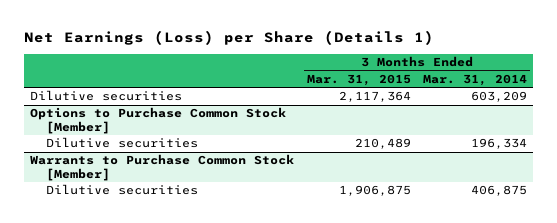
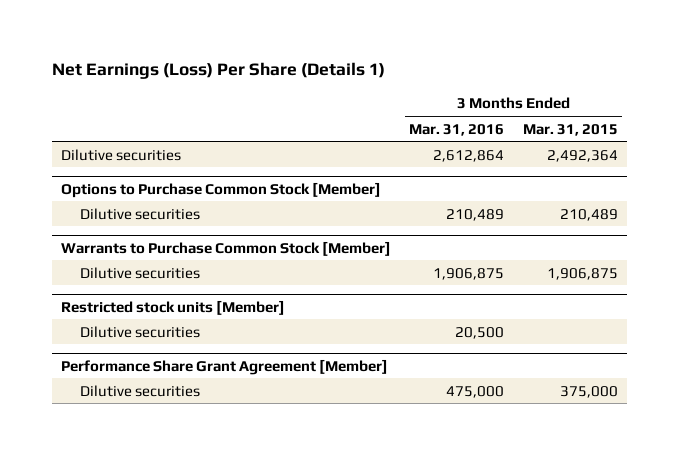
- Net Earnings (Loss) per Share (Details 1)
+ Net Earnings (Loss) Per Share (Details 1)
- | 3 Months Ended Mar. 31, 2015 | 3 Months Ended Mar. 31, 2014
+ | 3 Months Ended Mar. 31, 2016 | 3 Months Ended Mar. 31, 2015
- Dilutive securities | 2,117,364 | 603,209
+ Dilutive securities | 2,612,864 | 2,492,364
+ Restricted stock units [Member]
+ Dilutive securities | 20,500 |
+ Performance Share Grant Agreement [Member]
+ Dilutive securities | 475,000 | 375,000

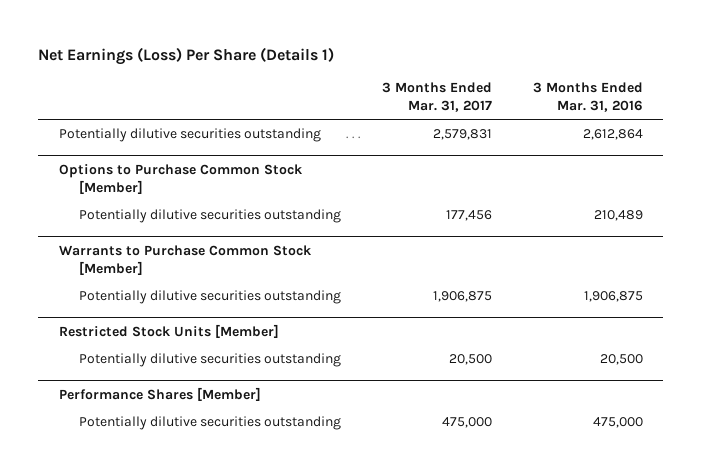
- | 3 Months Ended Mar. 31, 2016 | 3 Months Ended Mar. 31, 2015
+ | 3 Months Ended Mar. 31, 2017 | 3 Months Ended Mar. 31, 2016
- Dilutive securities | 2,612,864 | 2,492,364
+ Potentially dilutive securities outstanding | 2,579,831 | 2,612,864
@ Options to Purchase Common Stock [Member]
- Dilutive securities | 210,489 | 210,489
+ Potentially dilutive securities outstanding | 177,456 | 210,489
@ Warrants to Purchase Common Stock [Member]
- Dilutive securities | 1,906,875 | 1,906,875
- Restricted stock units [Member]
- Dilutive securities | 20,500 |
- Performance Share Grant Agreement [Member]
- Dilutive securities | 475,000 | 375,000
@ Warrants to Purchase Common Stock [Member]
+ Potentially dilutive securities outstanding | 1,906,875 | 1,906,875
+ Restricted Stock Units [Member]
+ Potentially dilutive securities outstanding | 20,500 | 20,500
+ Performance Shares [Member]
+ Potentially dilutive securities outstanding | 475,000 | 475,000

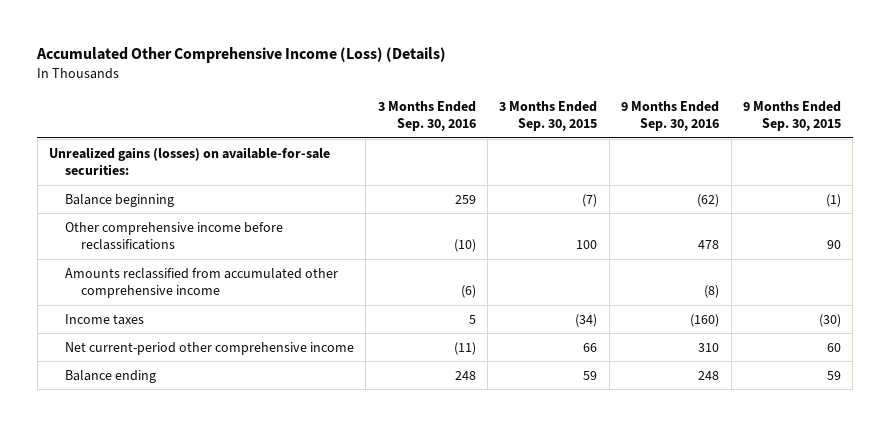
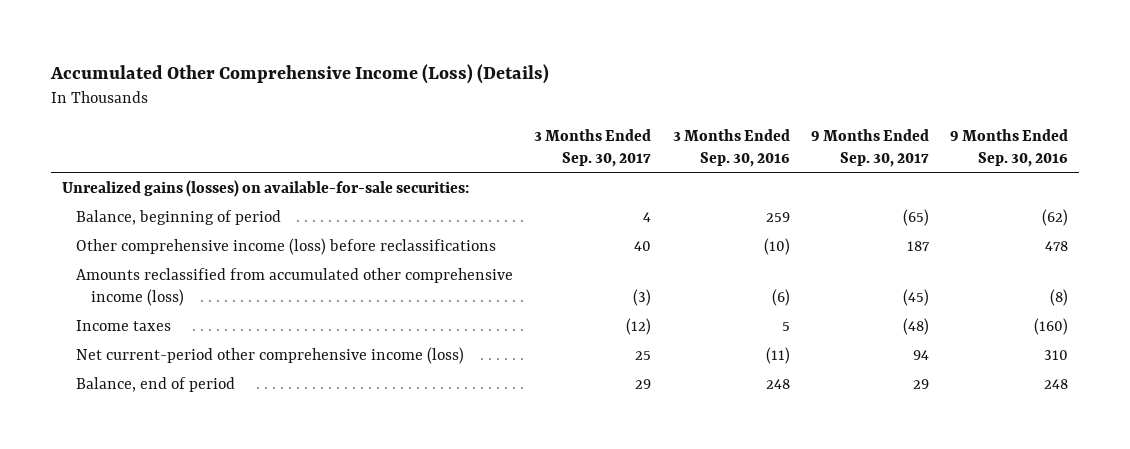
- | 3 Months Ended Sep. 30, 2016 | 3 Months Ended Sep. 30, 2015 | 9 Months Ended Sep. 30, 2016 | 9 Months Ended Sep. 30, 2015
+ | 3 Months Ended Sep. 30, 2017 | 3 Months Ended Sep. 30, 2016 | 9 Months Ended Sep. 30, 2017 | 9 Months Ended Sep. 30, 2016
- Balance beginning | 259 | (7) | (62) | (1)
- Other comprehensive income before reclassifications | (10) | 100 | 478 | 90
- Amounts reclassified from accumulated other comprehensive income | (6) | | (8) |
+ Balance, beginning of period | 4 | 259 | (65) | (62)
+ Other comprehensive income (loss) before reclassifications | 40 | (10) | 187 | 478
+ Amounts reclassified from accumulated other comprehensive income (loss) | (3) | (6) | (45) | (8)
- Net current-period other comprehensive income | (11) | 66 | 310 | 60
- Balance ending | 248 | 59 | 248 | 59
+ Net current-period other comprehensive income (loss) | 25 | (11) | 94 | 310
+ Balance, end of period | 29 | 248 | 29 | 248

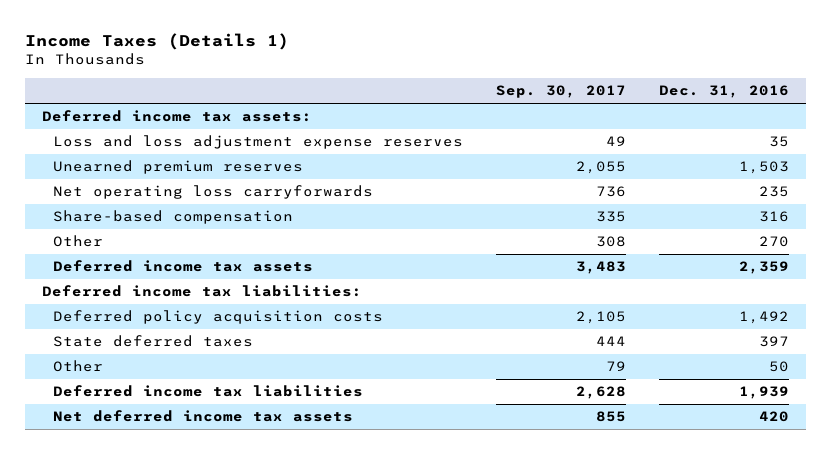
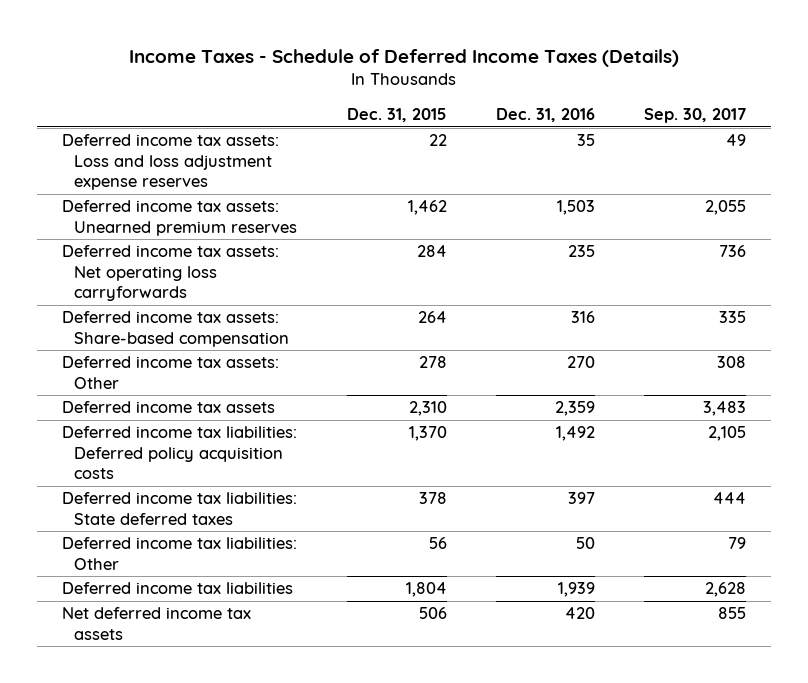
- Income Taxes (Details 1)
+ Income Taxes - Schedule of Deferred Income Taxes (Details)
- | Sep. 30, 2017 | Dec. 31, 2016
+ | Dec. 31, 2015 | Dec. 31, 2016 | Sep. 30, 2017
- Deferred income tax assets:
- Loss and loss adjustment expense reserves | 49 | 35
- Unearned premium reserves | 2,055 | 1,503
- Net operating loss carryforwards | 736 | 235
- Share-based compensation | 335 | 316
- Other | 308 | 270
+ Deferred income tax assets: Loss and loss adjustment expense reserves | 22 | 35 | 49
+ Deferred income tax assets: Unearned premium reserves | 1,462 | 1,503 | 2,055
+ Deferred income tax assets: Net operating loss carryforwards | 284 | 235 | 736
+ Deferred income tax assets: Share-based compensation | 264 | 316 | 335
+ Deferred income tax assets: Other | 278 | 270 | 308
- Deferred income tax liabilities:
- Deferred policy acquisition costs | 2,105 | 1,492
- State deferred taxes | 444 | 397
- Other | 79 | 50
+ Deferred income tax liabilities: Deferred policy acquisition costs | 1,370 | 1,492 | 2,105
+ Deferred income tax liabilities: State deferred taxes | 378 | 397 | 444
+ Deferred income tax liabilities: Other | 56 | 50 | 79

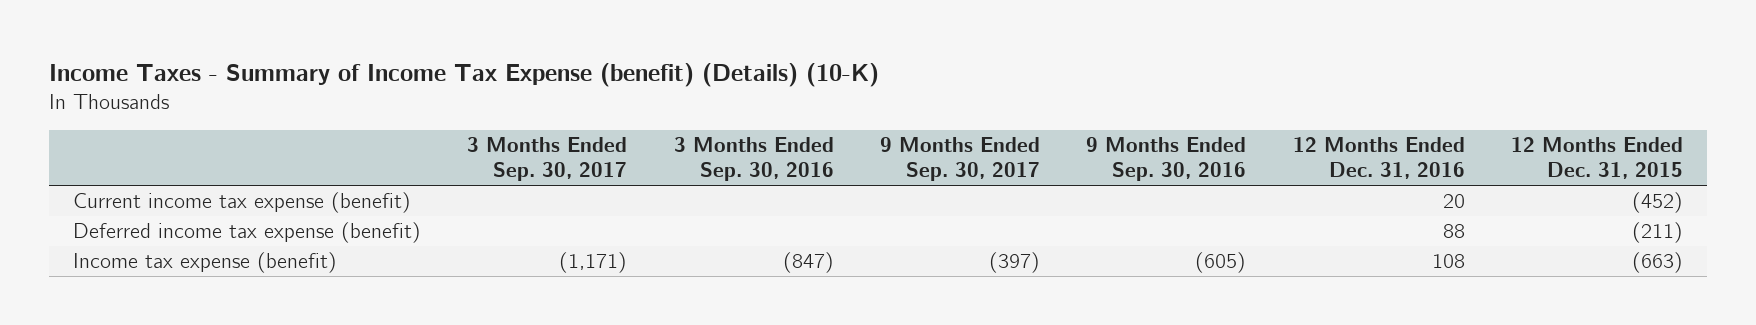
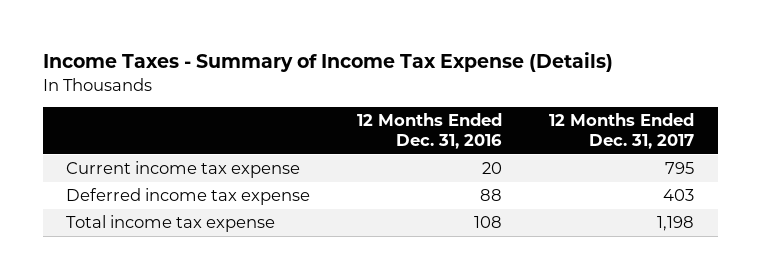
- Income Taxes - Summary of Income Tax Expense (benefit) (Details) (10-K)
+ Income Taxes - Summary of Income Tax Expense (Details)
- | 3 Months Ended Sep. 30, 2017 | 3 Months Ended Sep. 30, 2016 | 9 Months Ended Sep. 30, 2017 | 9 Months Ended Sep. 30, 2016 | 12 Months Ended Dec. 31, 2016 | 12 Months Ended Dec. 31, 2015
+ | 12 Months Ended Dec. 31, 2016 | 12 Months Ended Dec. 31, 2017
- Current income tax expense (benefit) | | | | | 20 | (452)
- Deferred income tax expense (benefit) | | | | | 88 | (211)
- Income tax expense (benefit) | (1,171) | (847) | (397) | (605) | 108 | (663)
+ Current income tax expense | 20 | 795
+ Deferred income tax expense | 88 | 403
+ Total income tax expense | 108 | 1,198

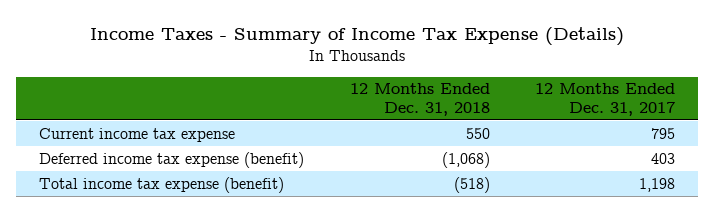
- | 12 Months Ended Dec. 31, 2016 | 12 Months Ended Dec. 31, 2017
+ | 12 Months Ended Dec. 31, 2018 | 12 Months Ended Dec. 31, 2017
- Deferred income tax expense | 88 | 403
- Total income tax expense | 108 | 1,198
+ Deferred income tax expense (benefit) | (1,068) | 403
+ Total income tax expense (benefit) | (518) | 1,198

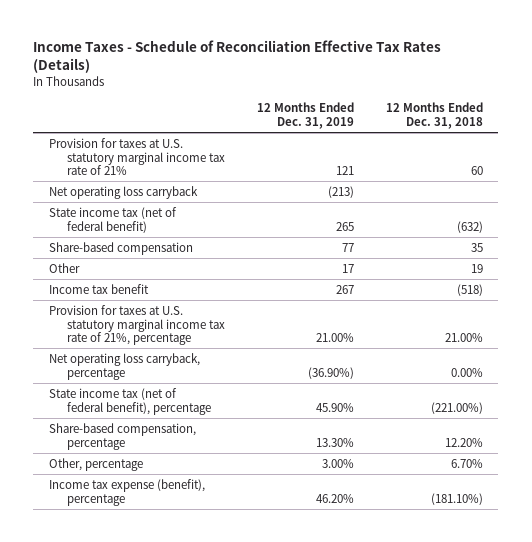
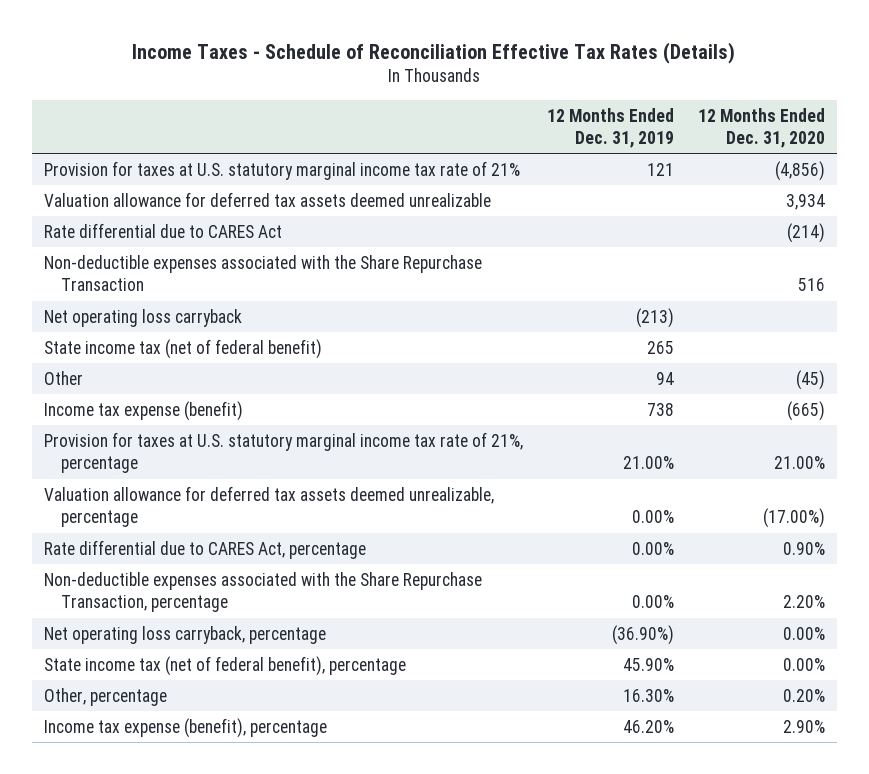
- | 12 Months Ended Dec. 31, 2019 | 12 Months Ended Dec. 31, 2018
+ | 12 Months Ended Dec. 31, 2019 | 12 Months Ended Dec. 31, 2020
+ Valuation allowance for deferred tax assets deemed unrealizable | | 3,934
+ Rate differential due to CARES Act | | (214)
+ Non-deductible expenses associated with the Share Repurchase Transaction | | 516
- Share-based compensation | 77 | 35
- Other | 17 | 19
- Income tax benefit | 267 | (518)
+ Other | 94 | (45)
+ Income tax expense (benefit) | 738 | (665)
+ Valuation allowance for deferred tax assets deemed unrealizable, percentage | 0.00% | (17.00%)
+ Rate differential due to CARES Act, percentage | 0.00% | 0.90%
+ Non-deductible expenses associated with the Share Repurchase Transaction, percentage | 0.00% | 2.20%
- Share-based compensation, percentage | 13.30% | 12.20%
- Other, percentage | 3.00% | 6.70%
+ Other, percentage | 16.30% | 0.20%

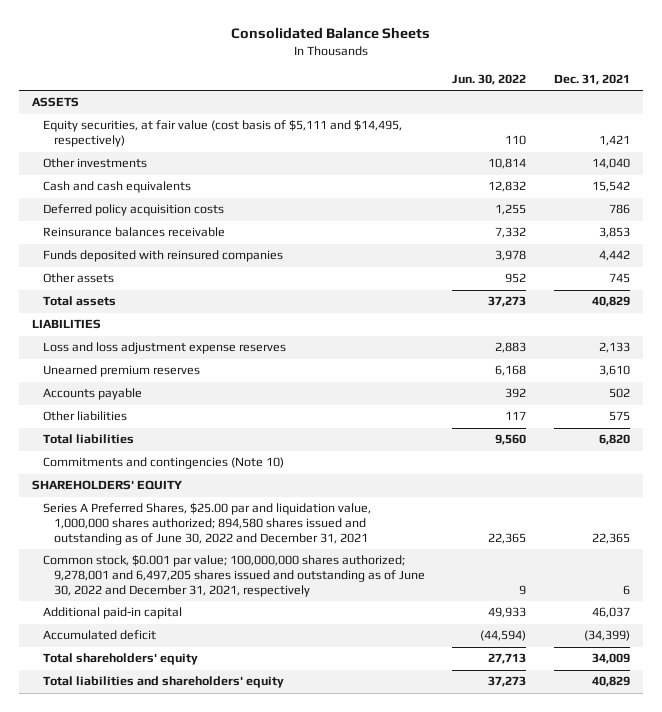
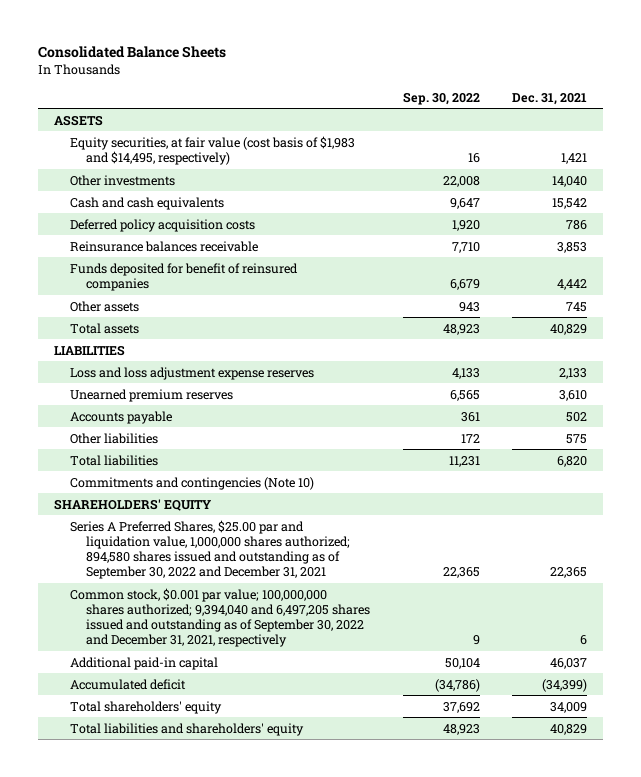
- | Jun. 30, 2022 | Dec. 31, 2021
+ | Sep. 30, 2022 | Dec. 31, 2021
- Equity securities, at fair value (cost basis of $5,111 and $14,495, respectively) | 110 | 1,421
+ Equity securities, at fair value (cost basis of $1,983 and $14,495, respectively) | 16 | 1,421
- Funds deposited with reinsured companies | 3,978 | 4,442
+ Funds deposited for benefit of reinsured companies | 6,679 | 4,442
- Series A Preferred Shares, $25.00 par and liquidation value, 1,000,000 shares authorized; 894,580 shares issued and outstanding as of June 30, 2022 and December 31, 2021 | 22,365 | 22,365
- Common stock, $0.001 par value; 100,000,000 shares authorized; 9,278,001 and 6,497,205 shares issued and outstanding as of June 30, 2022 and December 31, 2021, respectively | 9 | 6
+ Series A Preferred Shares, $25.00 par and liquidation value, 1,000,000 shares authorized; 894,580 shares issued and outstanding as of September 30, 2022 and December 31, 2021 | 22,365 | 22,365
+ Common stock, $0.001 par value; 100,000,000 shares authorized; 9,394,040 and 6,497,205 shares issued and outstanding as of September 30, 2022 and December 31, 2021, respectively | 9 | 6

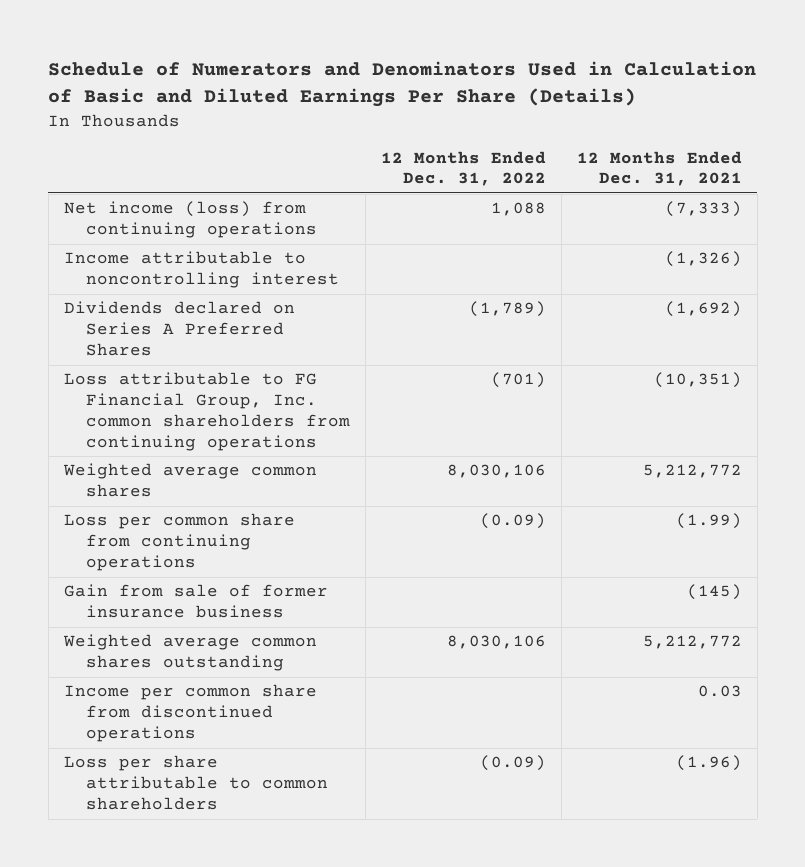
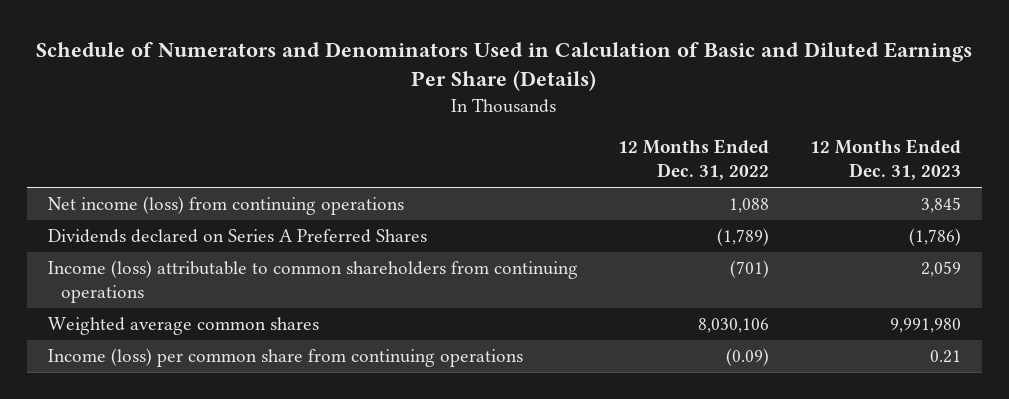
- | 12 Months Ended Dec. 31, 2022 | 12 Months Ended Dec. 31, 2021
+ | 12 Months Ended Dec. 31, 2022 | 12 Months Ended Dec. 31, 2023
- Income attributable to noncontrolling interest | | (1,326)
- Loss attributable to FG Financial Group, Inc. common shareholders from continuing operations | (701) | (10,351)
+ Income (loss) attributable to common shareholders from continuing operations | (701) | 2,059
- Loss per common share from continuing operations | (0.09) | (1.99)
- Gain from sale of former insurance business | | (145)
- Weighted average common shares outstanding | 8,030,106 | 5,212,772
- Income per common share from discontinued operations | | 0.03
- Loss per share attributable to common shareholders | (0.09) | (1.96)
+ Income (loss) per common share from continuing operations | (0.09) | 0.21

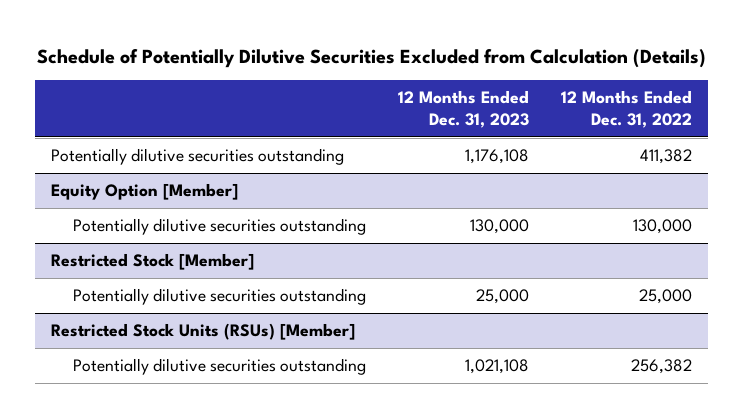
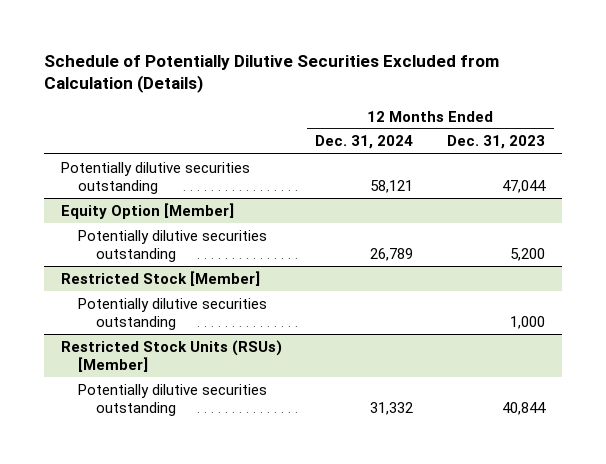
- | 12 Months Ended Dec. 31, 2023 | 12 Months Ended Dec. 31, 2022
+ | 12 Months Ended Dec. 31, 2024 | 12 Months Ended Dec. 31, 2023
- Potentially dilutive securities outstanding | 1,176,108 | 411,382
+ Potentially dilutive securities outstanding | 58,121 | 47,044
@ Equity Option [Member]
- Potentially dilutive securities outstanding | 130,000 | 130,000
+ Potentially dilutive securities outstanding | 26,789 | 5,200
@ Restricted Stock [Member]
- Potentially dilutive securities outstanding | 25,000 | 25,000
+ Potentially dilutive securities outstanding | | 1,000
@ Restricted Stock Units (RSUs) [Member]
- Potentially dilutive securities outstanding | 1,021,108 | 256,382
+ Potentially dilutive securities outstanding | 31,332 | 40,844

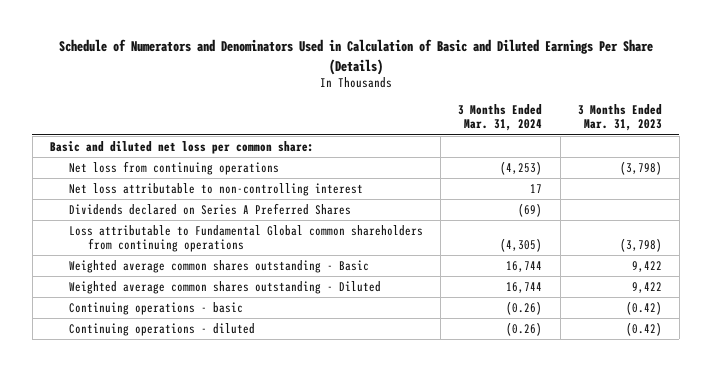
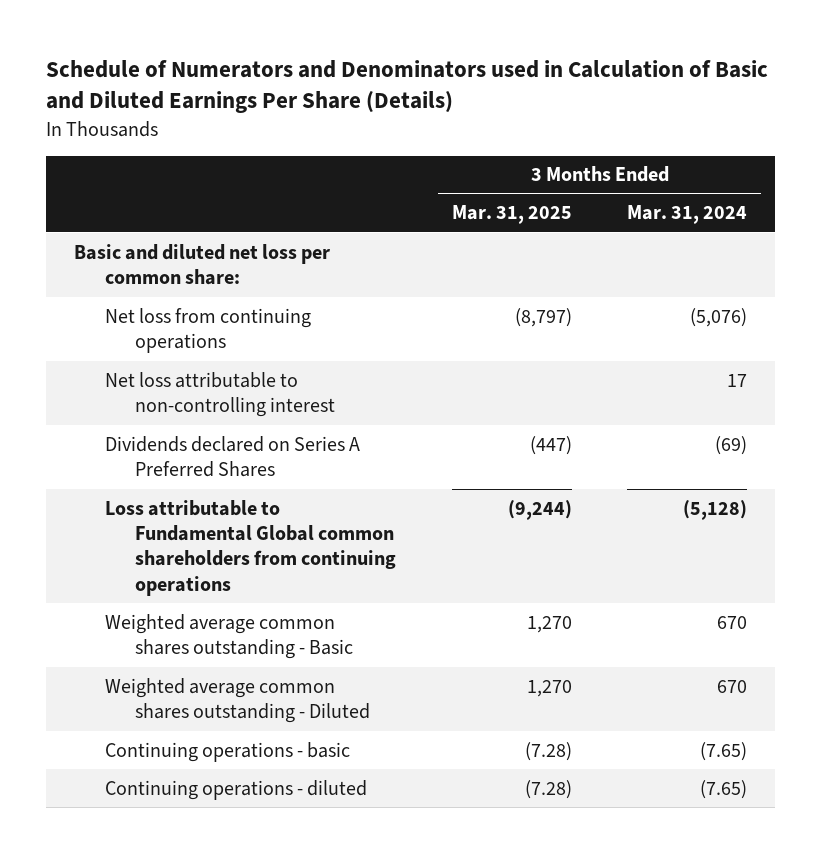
- Schedule of Numerators and Denominators Used in Calculation of Basic and Diluted Earnings Per Share (Details)
+ Schedule of Numerators and Denominators used in Calculation of Basic and Diluted Earnings Per Share (Details)
- | 3 Months Ended Mar. 31, 2024 | 3 Months Ended Mar. 31, 2023
+ | 3 Months Ended Mar. 31, 2025 | 3 Months Ended Mar. 31, 2024
- Net loss from continuing operations | (4,253) | (3,798)
+ Net loss from continuing operations | (8,797) | (5,076)
- Loss attributable to Fundamental Global common shareholders from continuing operations | (4,305) | (3,798)
- Weighted average common shares outstanding - Basic | 16,744 | 9,422
- Weighted average common shares outstanding - Diluted | 16,744 | 9,422
- Continuing operations - basic | (0.26) | (0.42)
- Continuing operations - diluted | (0.26) | (0.42)
+ Loss attributable to Fundamental Global common shareholders from continuing operations | (9,244) | (5,128)
+ Weighted average common shares outstanding - Basic | 1,270 | 670
+ Weighted average common shares outstanding - Diluted | 1,270 | 670
+ Continuing operations - basic | (7.28) | (7.65)
+ Continuing operations - diluted | (7.28) | (7.65)

